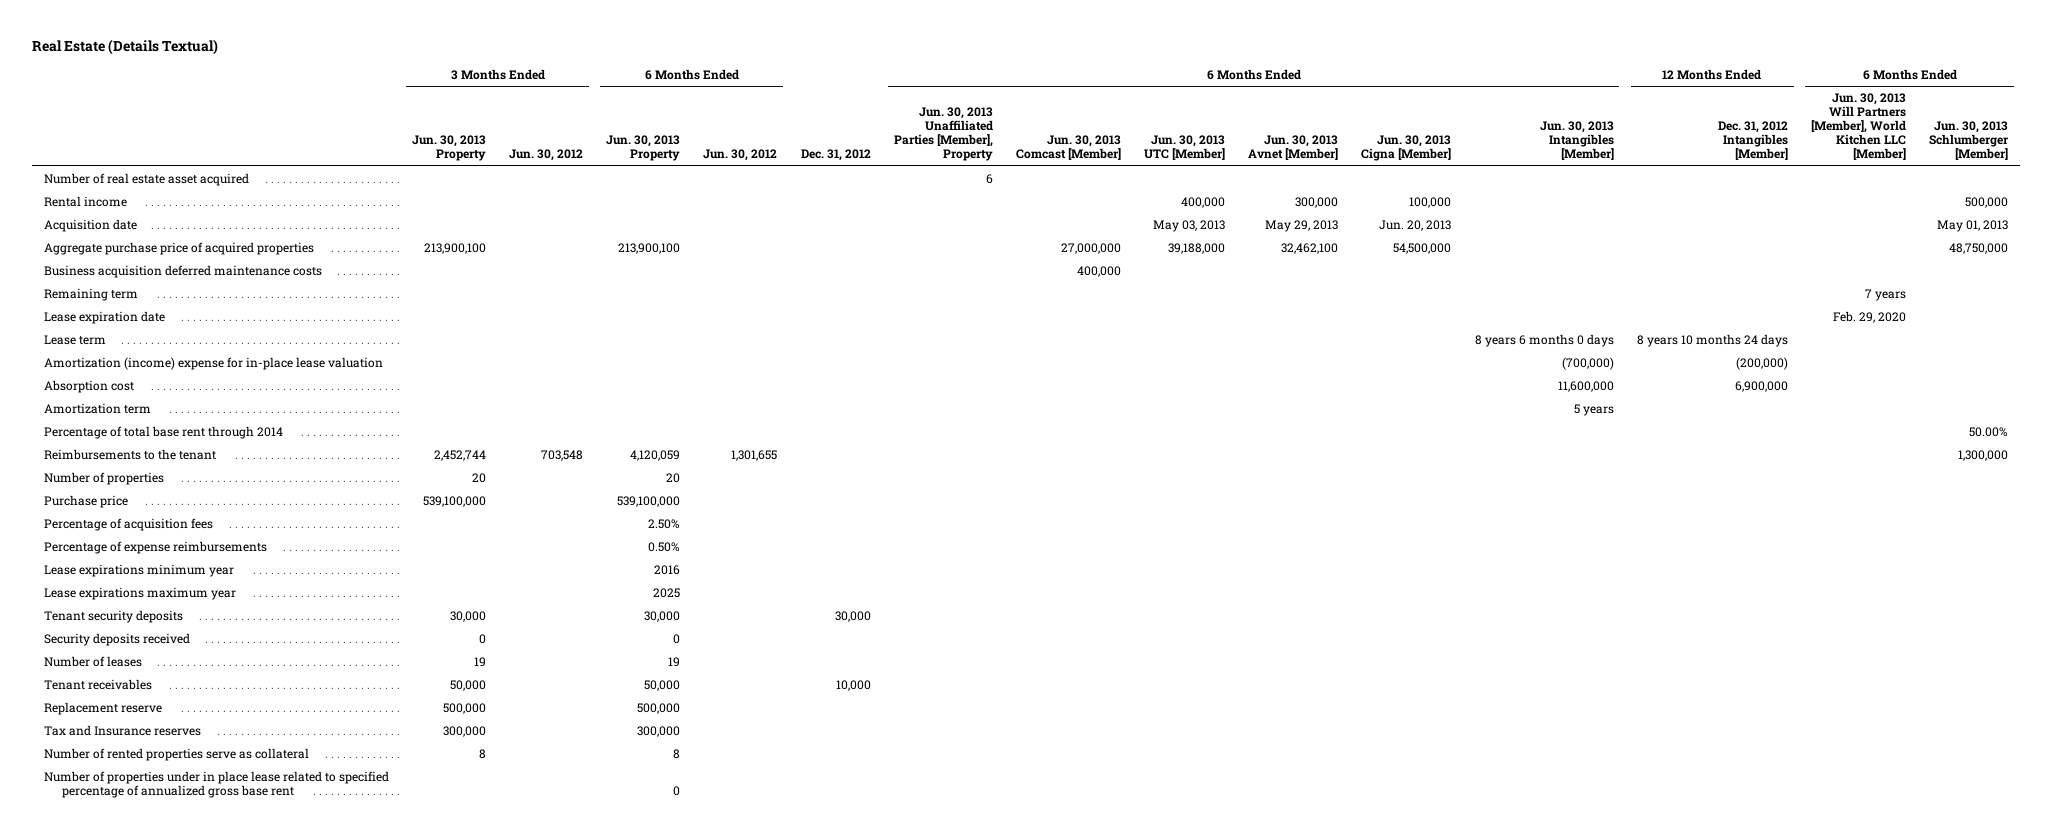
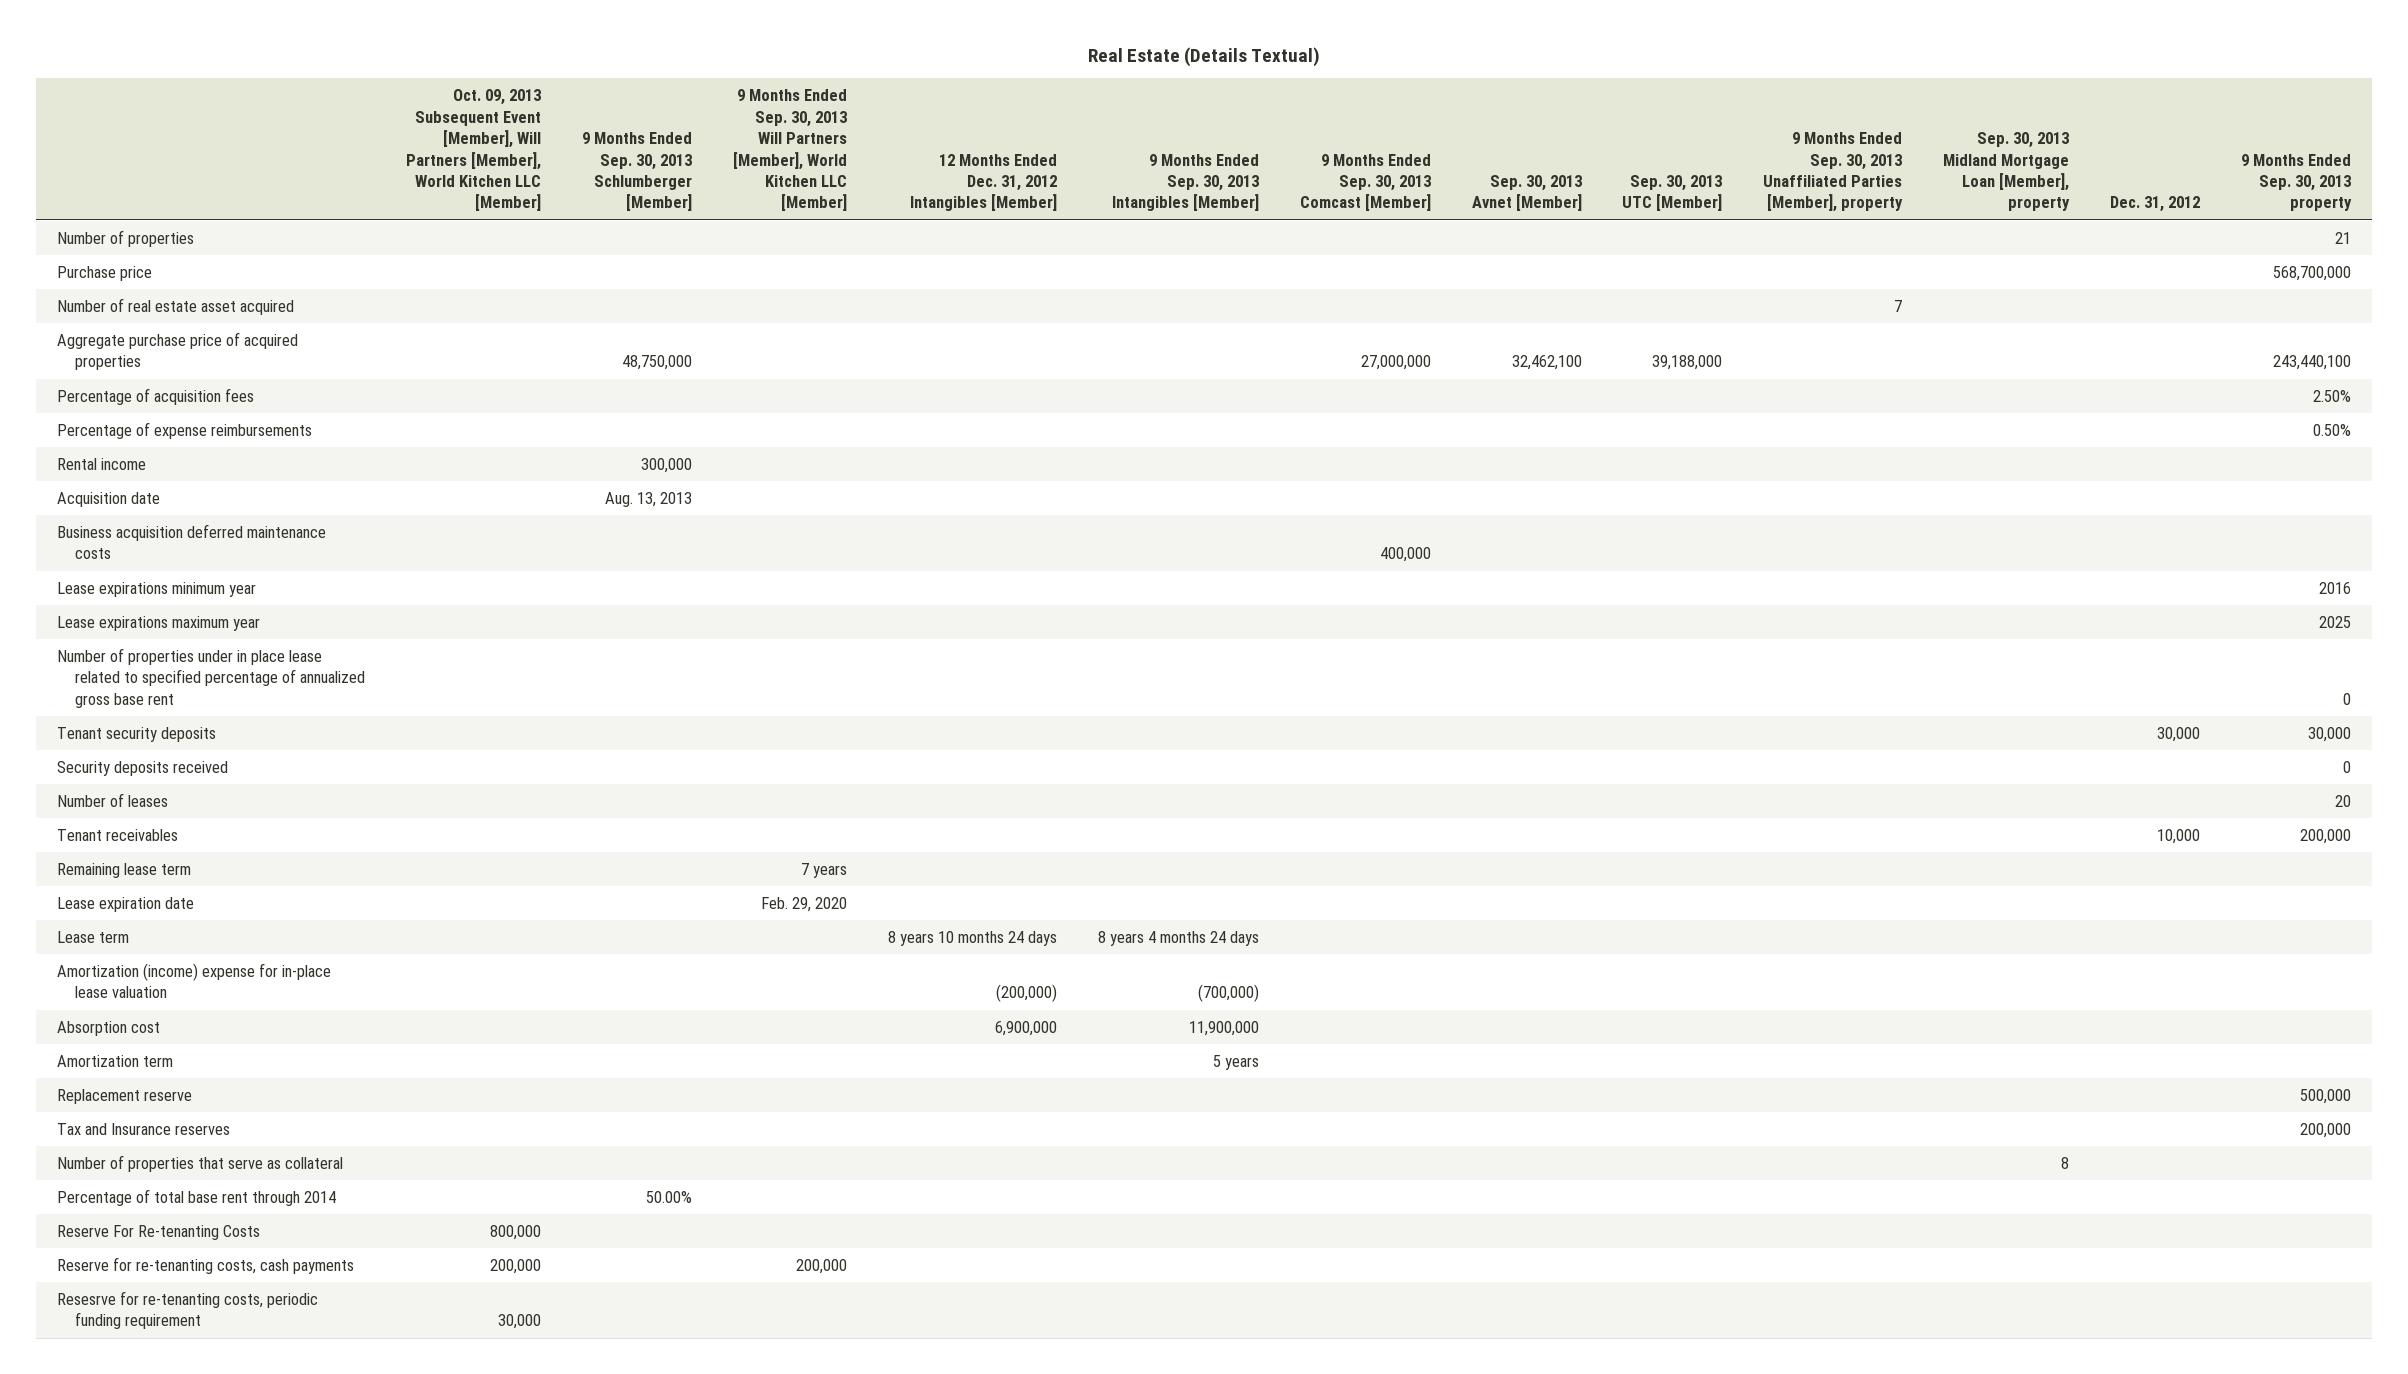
- | 3 Months Ended Jun. 30, 2013 Property | 3 Months Ended Jun. 30, 2012 | 6 Months Ended Jun. 30, 2013 Property | 6 Months Ended Jun. 30, 2012 | Dec. 31, 2012 | 6 Months Ended Jun. 30, 2013 Unaffiliated Parties [Member], Property | 6 Months Ended Jun. 30, 2013 Comcast [Member] | 6 Months Ended Jun. 30, 2013 UTC [Member] | 6 Months Ended Jun. 30, 2013 Avnet [Member] | 6 Months Ended Jun. 30, 2013 Cigna [Member] | 6 Months Ended Jun. 30, 2013 Intangibles [Member] | 12 Months Ended Dec. 31, 2012 Intangibles [Member] | 6 Months Ended Jun. 30, 2013 Will Partners [Member], World Kitchen LLC [Member] | 6 Months Ended Jun. 30, 2013 Schlumberger [Member]
+ | Oct. 09, 2013 Subsequent Event [Member], Will Partners [Member], World Kitchen LLC [Member] | 9 Months Ended Sep. 30, 2013 Schlumberger [Member] | 9 Months Ended Sep. 30, 2013 Will Partners [Member], World Kitchen LLC [Member] | 12 Months Ended Dec. 31, 2012 Intangibles [Member] | 9 Months Ended Sep. 30, 2013 Intangibles [Member] | 9 Months Ended Sep. 30, 2013 Comcast [Member] | Sep. 30, 2013 Avnet [Member] | Sep. 30, 2013 UTC [Member] | 9 Months Ended Sep. 30, 2013 Unaffiliated Parties [Member], property | Sep. 30, 2013 Midland Mortgage Loan [Member], property | Dec. 31, 2012 | 9 Months Ended Sep. 30, 2013 property
- Remaining term | | | | | | | | | | | | | 7 years |
- Reimbursements to the tenant | 2,452,744 | 703,548 | 4,120,059 | 1,301,655 | | | | | | | | | | 1,300,000
moved down: Number of real estate asset acquired | | | | | | | | | 7 | | |
moved down: Aggregate purchase price of acquired properties | | 48,750,000 | | | | 27,000,000 | 32,462,100 | 39,188,000 | | | | 243,440,100
moved down: Rental income | | 300,000 | | | | | | | | | |
moved down: Acquisition date | | Aug. 13, 2013 | | | | | | | | | |
moved down: Business acquisition deferred maintenance costs | | | | | | 400,000 | | | | | |
moved up: Number of properties under in place lease related to specified percentage of annualized gross base rent | | | | | | | | | | | | 0
+ Remaining lease term | | | 7 years | | | | | | | | |
moved down: Lease expiration date | | | Feb. 29, 2020 | | | | | | | | |
moved down: Lease term | | | | 8 years 10 months 24 days | 8 years 4 months 24 days | | | | | | |
moved down: Amortization (income) expense for in-place lease valuation | | | | (200,000) | (700,000) | | | | | | |
moved down: Absorption cost | | | | 6,900,000 | 11,900,000 | | | | | | |
moved down: Amortization term | | | | | 5 years | | | | | | |
- Number of rented properties serve as collateral | 8 | | 8 | | | | | | | | | | |
+ Number of properties that serve as collateral | | | | | | | | | | 8 | |
moved down: Percentage of total base rent through 2014 | | 50.00% | | | | | | | | | |
+ Reserve For Re-tenanting Costs | 800,000 | | | | | | | | | | |
+ Reserve for re-tenanting costs, cash payments | 200,000 | | 200,000 | | | | | | | | |
+ Resesrve for re-tenanting costs, periodic funding requirement | 30,000 | | | | | | | | | | |

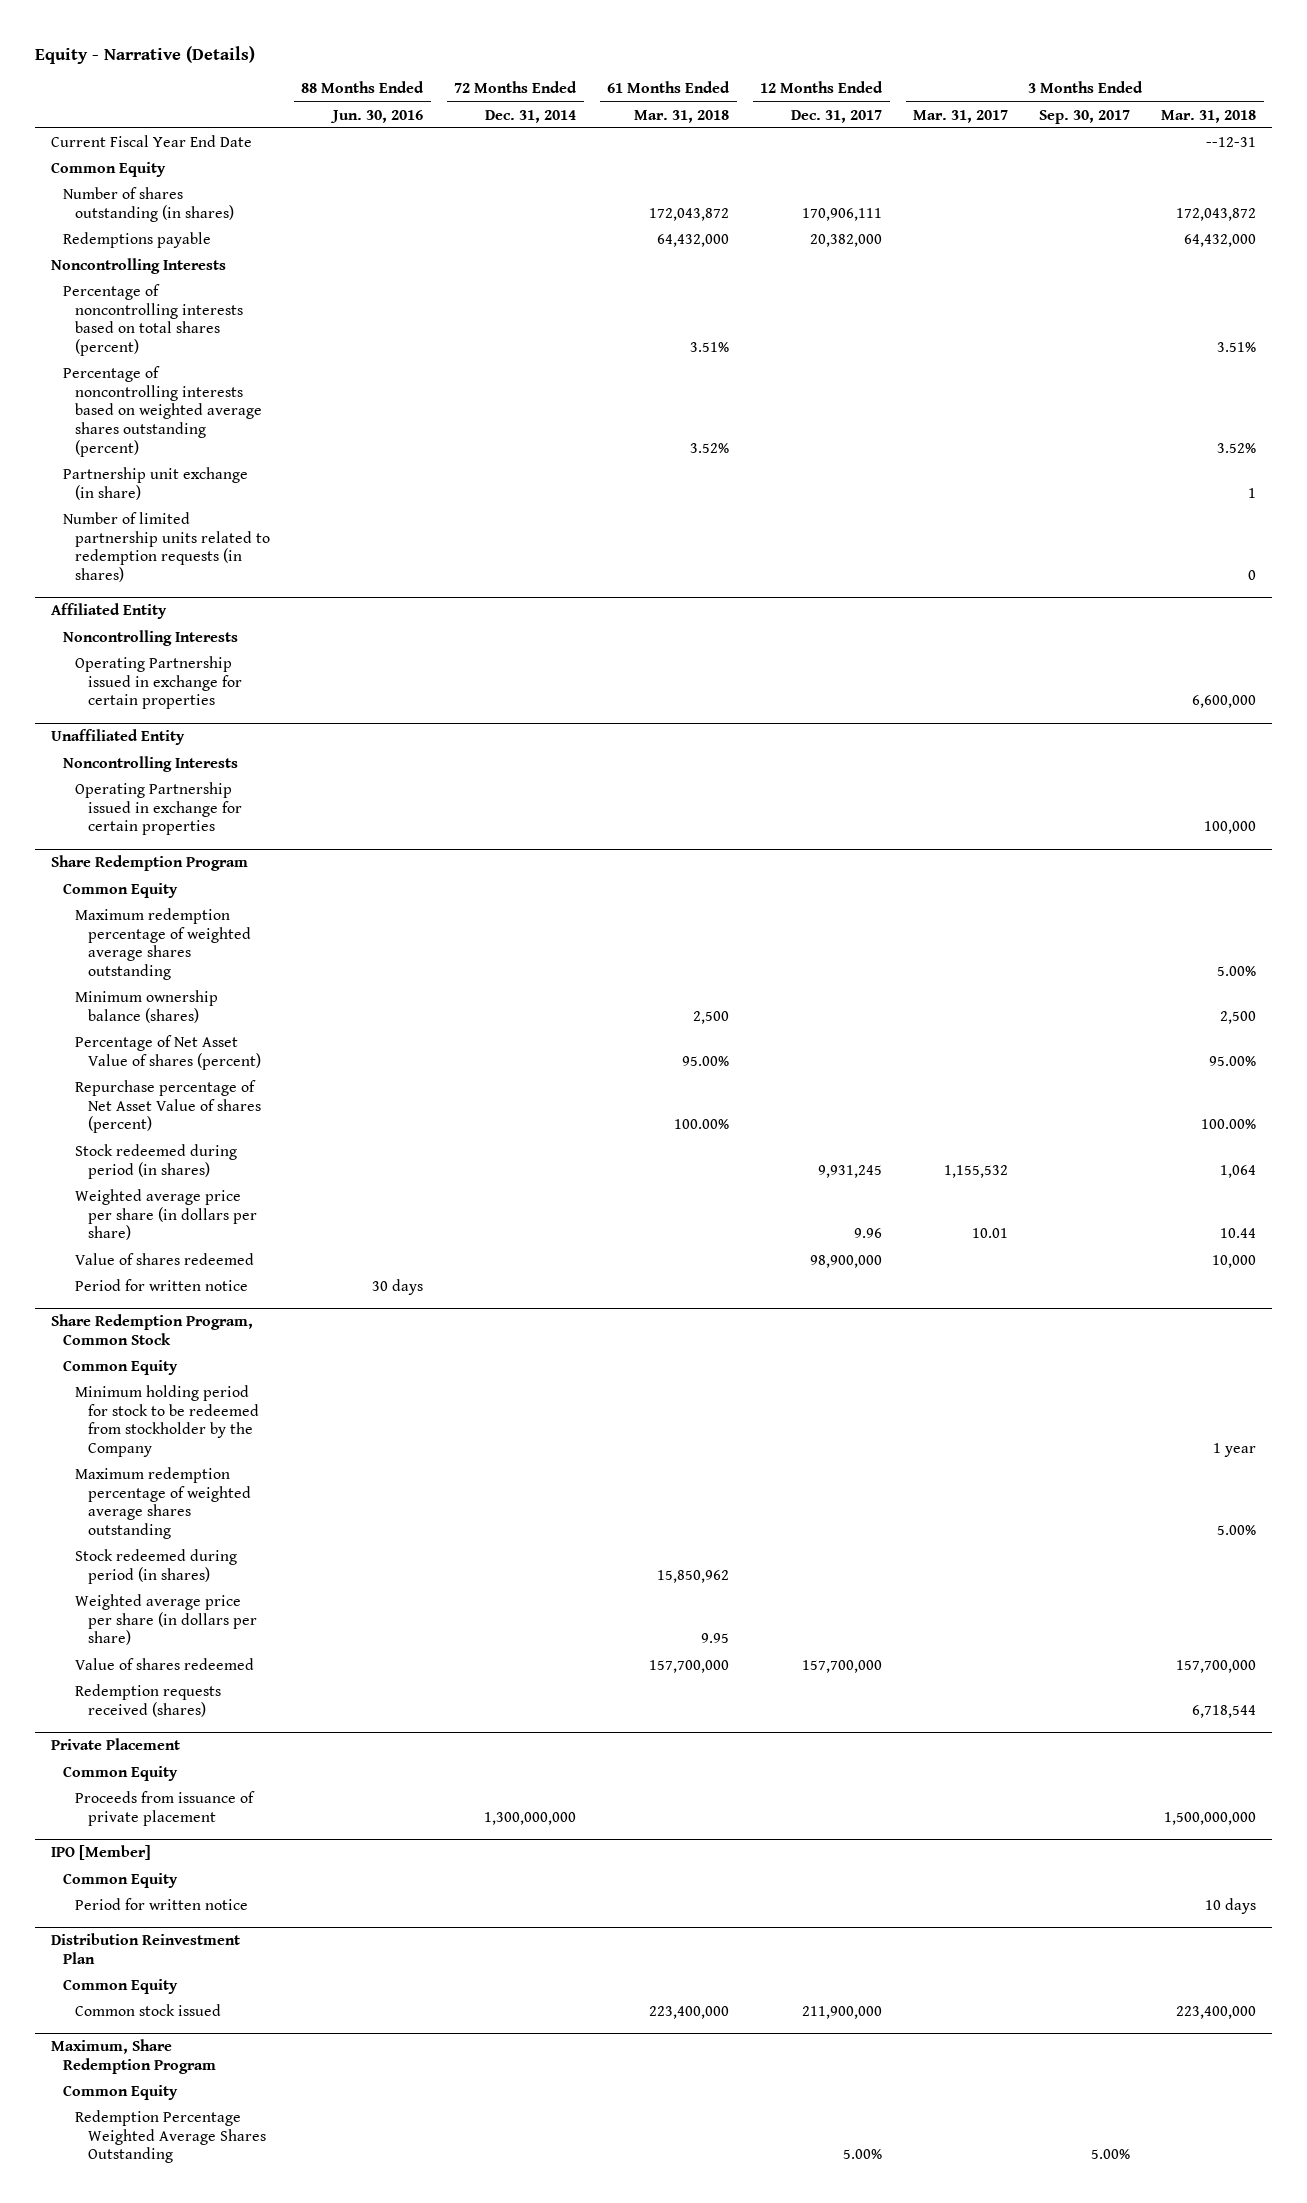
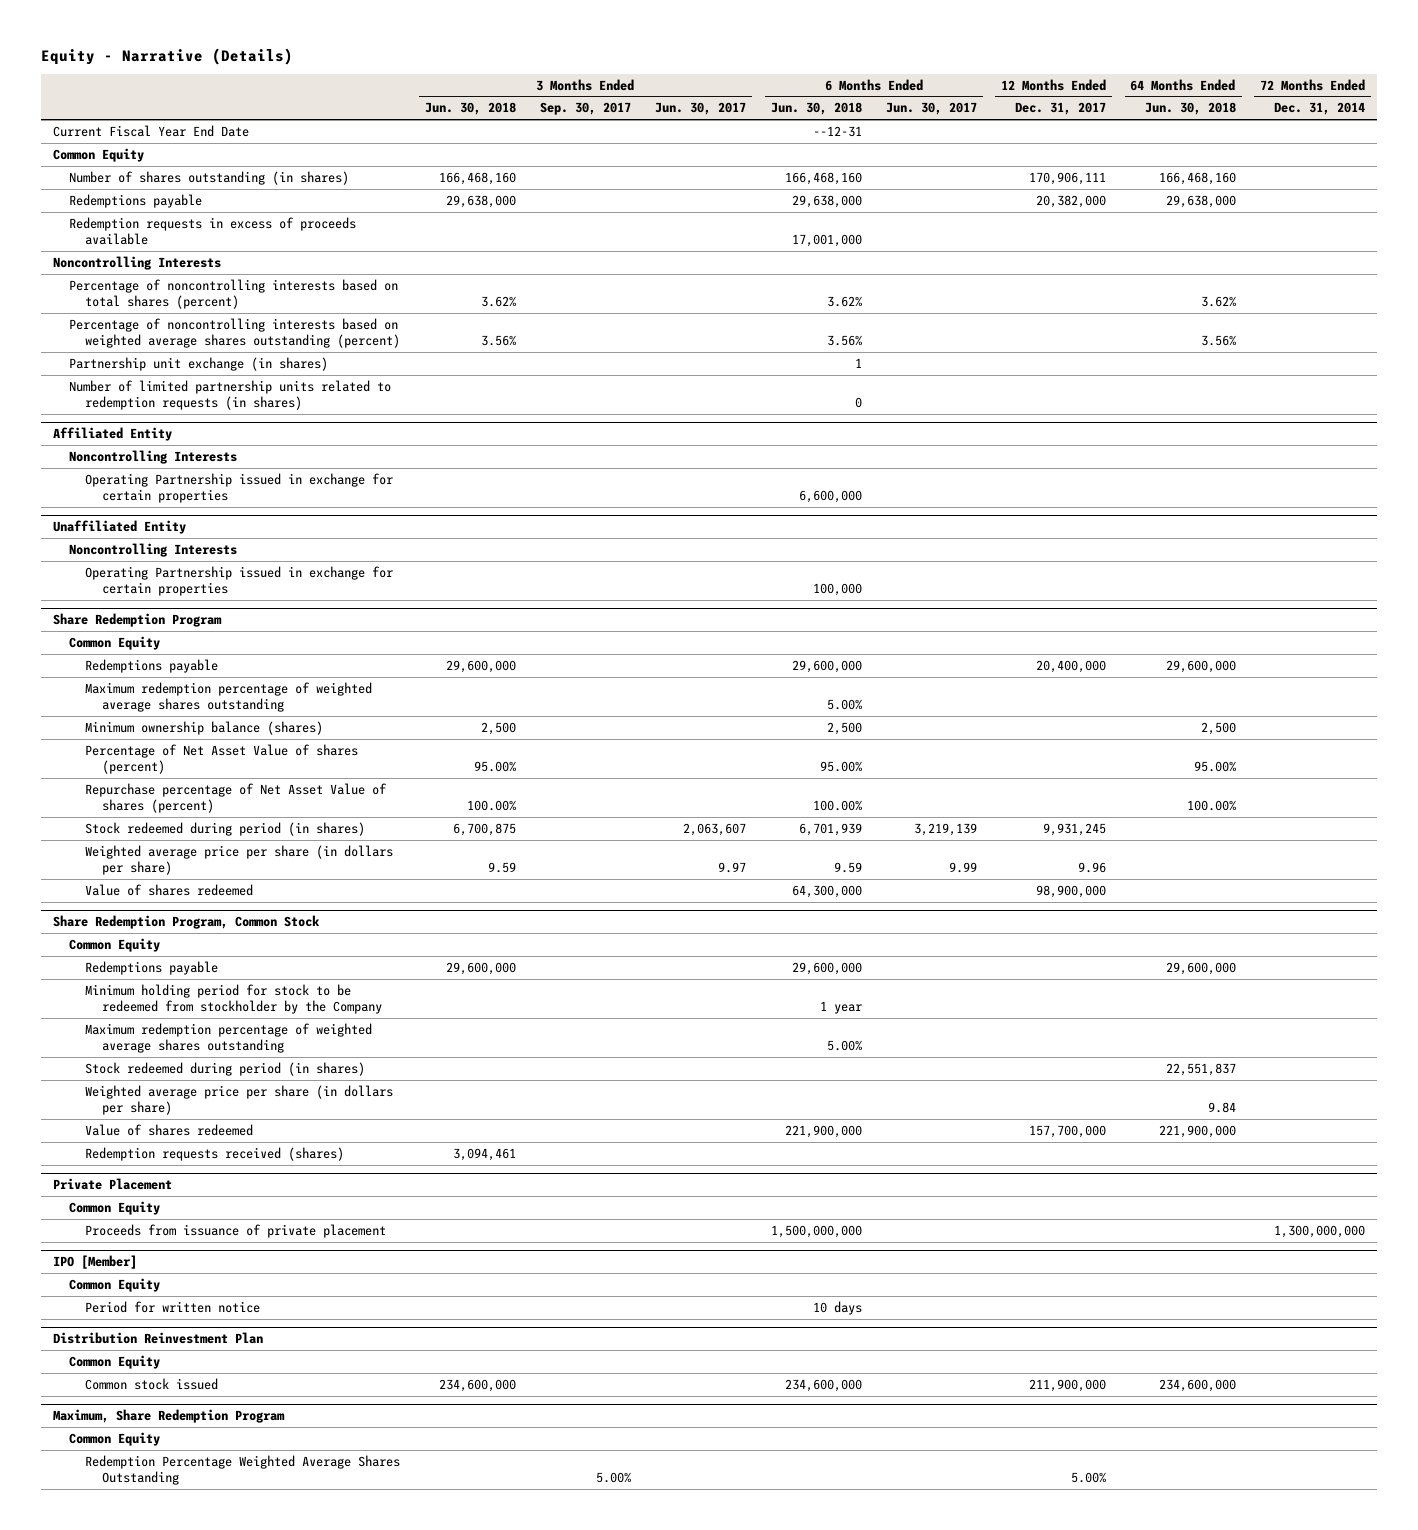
- | 88 Months Ended Jun. 30, 2016 | 72 Months Ended Dec. 31, 2014 | 61 Months Ended Mar. 31, 2018 | 12 Months Ended Dec. 31, 2017 | 3 Months Ended Mar. 31, 2017 | 3 Months Ended Sep. 30, 2017 | 3 Months Ended Mar. 31, 2018
+ | 3 Months Ended Jun. 30, 2018 | 3 Months Ended Sep. 30, 2017 | 3 Months Ended Jun. 30, 2017 | 6 Months Ended Jun. 30, 2018 | 6 Months Ended Jun. 30, 2017 | 12 Months Ended Dec. 31, 2017 | 64 Months Ended Jun. 30, 2018 | 72 Months Ended Dec. 31, 2014
+ Redemption requests in excess of proceeds available | | | | 17,001,000 | | | |
- Partnership unit exchange (in share) | | | | | | | 1
+ Partnership unit exchange (in shares) | | | | 1 | | | |
@ Share Redemption Program
+ Redemptions payable | 29,600,000 | | | 29,600,000 | | 20,400,000 | 29,600,000 |
- Period for written notice | 30 days | | | | | |
@ Share Redemption Program, Common Stock
+ Redemptions payable | 29,600,000 | | | 29,600,000 | | | 29,600,000 |

